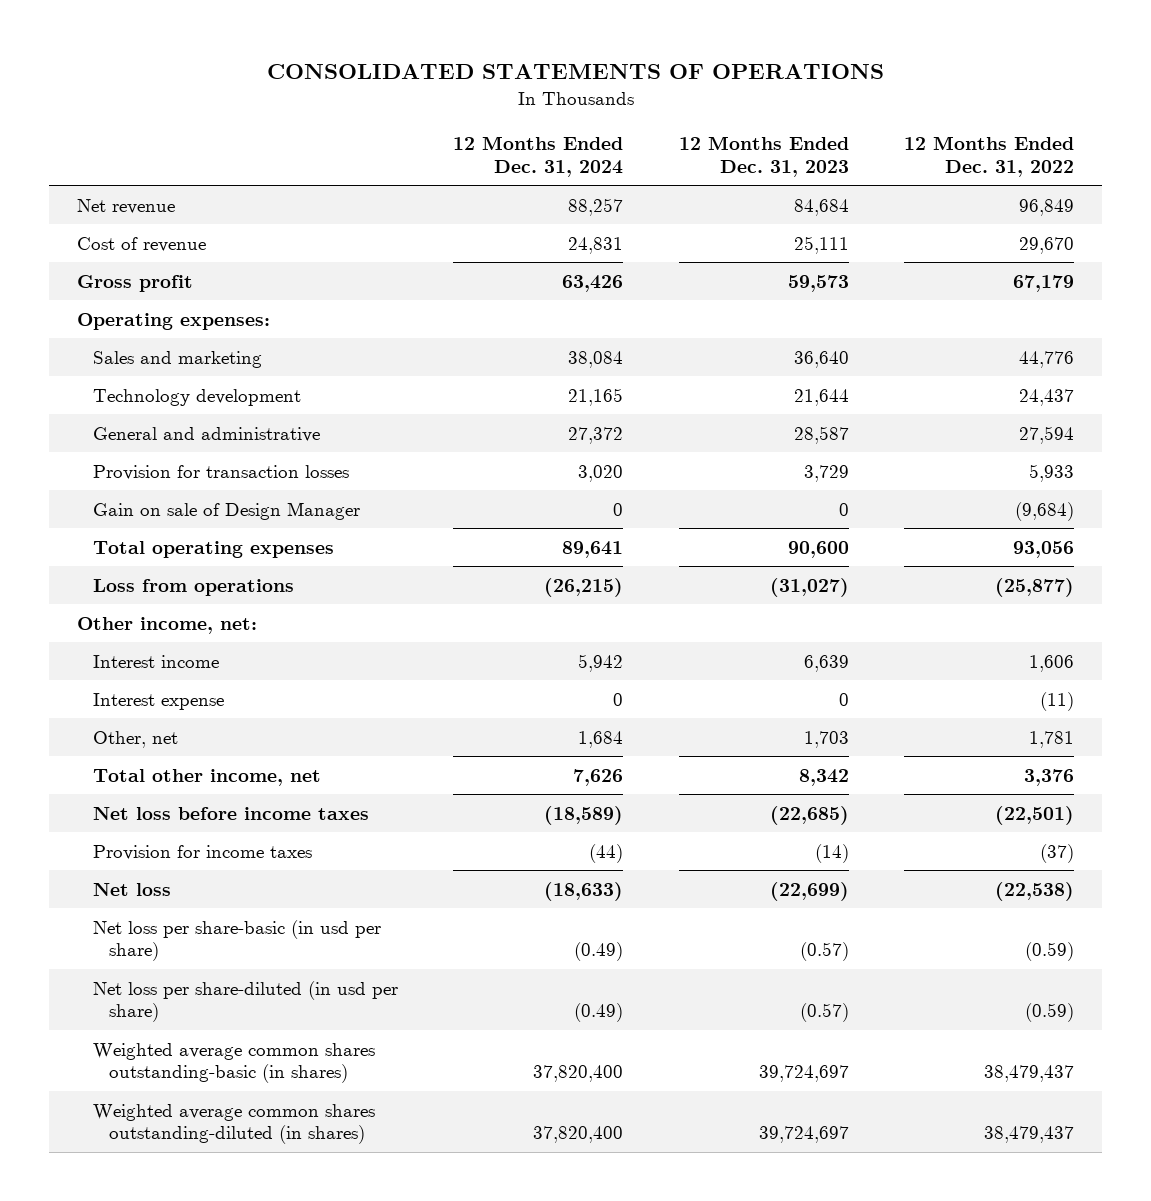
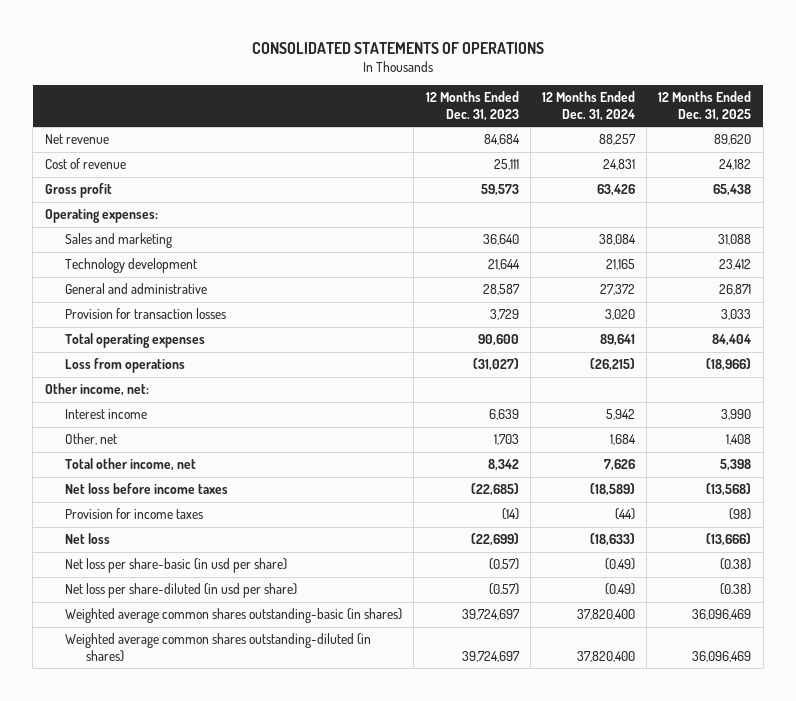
- | 12 Months Ended Dec. 31, 2024 | 12 Months Ended Dec. 31, 2023 | 12 Months Ended Dec. 31, 2022
+ | 12 Months Ended Dec. 31, 2023 | 12 Months Ended Dec. 31, 2024 | 12 Months Ended Dec. 31, 2025
- Gain on sale of Design Manager | 0 | 0 | (9,684)
- Interest expense | 0 | 0 | (11)

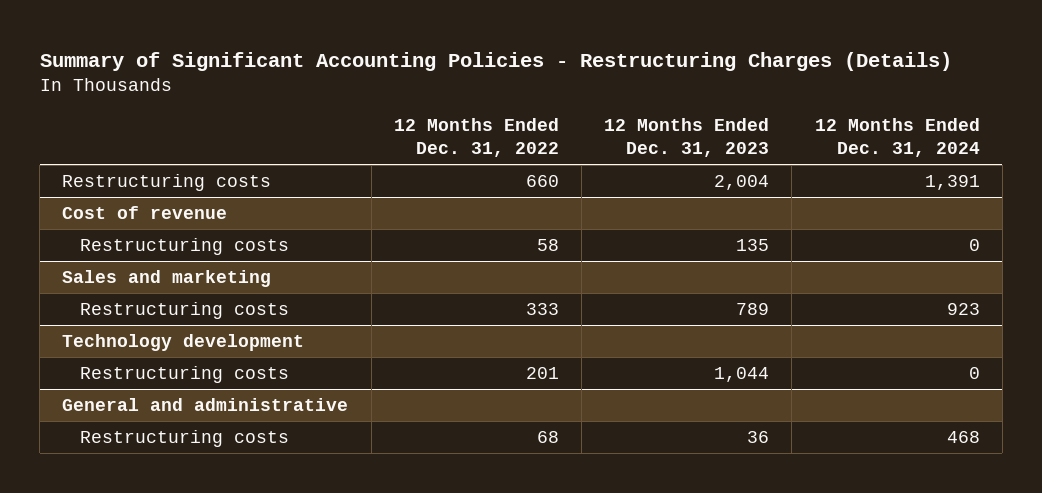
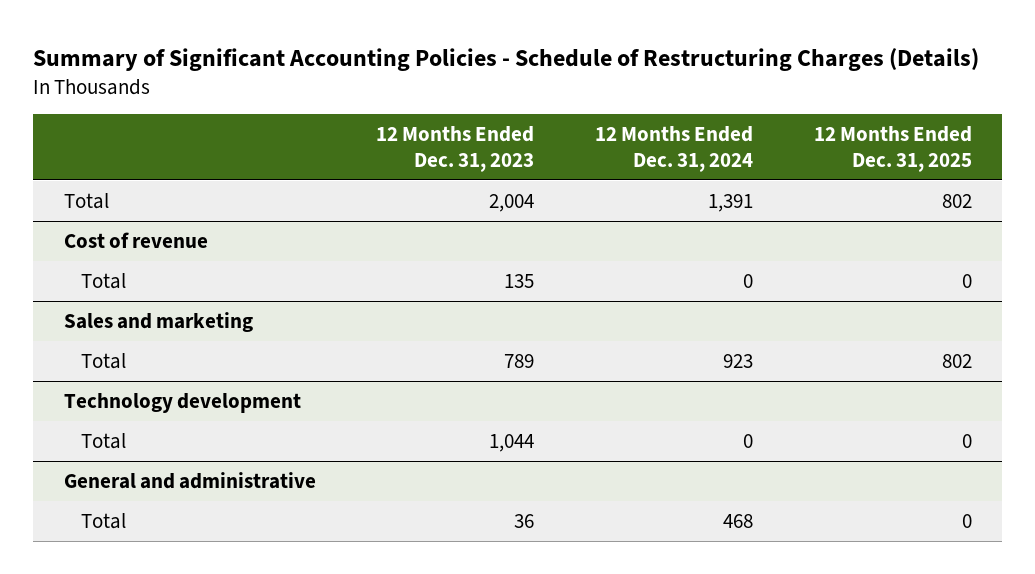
- Summary of Significant Accounting Policies - Restructuring Charges (Details)
+ Summary of Significant Accounting Policies - Schedule of Restructuring Charges (Details)
- | 12 Months Ended Dec. 31, 2022 | 12 Months Ended Dec. 31, 2023 | 12 Months Ended Dec. 31, 2024
+ | 12 Months Ended Dec. 31, 2023 | 12 Months Ended Dec. 31, 2024 | 12 Months Ended Dec. 31, 2025
- Restructuring costs | 660 | 2,004 | 1,391
+ Total | 2,004 | 1,391 | 802
@ Cost of revenue
- Restructuring costs | 58 | 135 | 0
+ Total | 135 | 0 | 0
@ Sales and marketing
- Restructuring costs | 333 | 789 | 923
+ Total | 789 | 923 | 802
@ Technology development
- Restructuring costs | 201 | 1,044 | 0
+ Total | 1,044 | 0 | 0
@ General and administrative
- Restructuring costs | 68 | 36 | 468
+ Total | 36 | 468 | 0

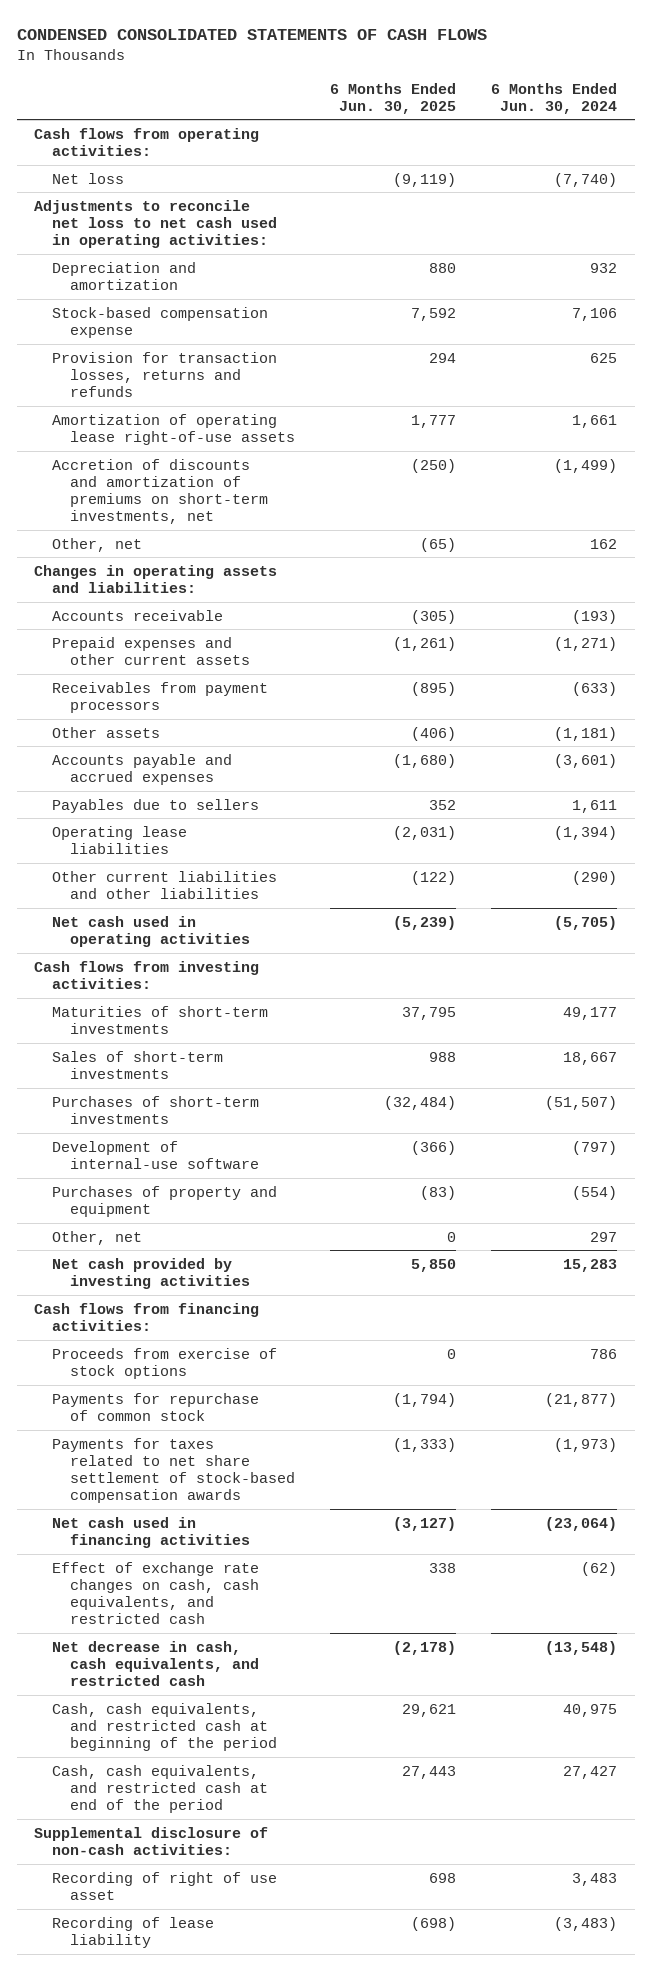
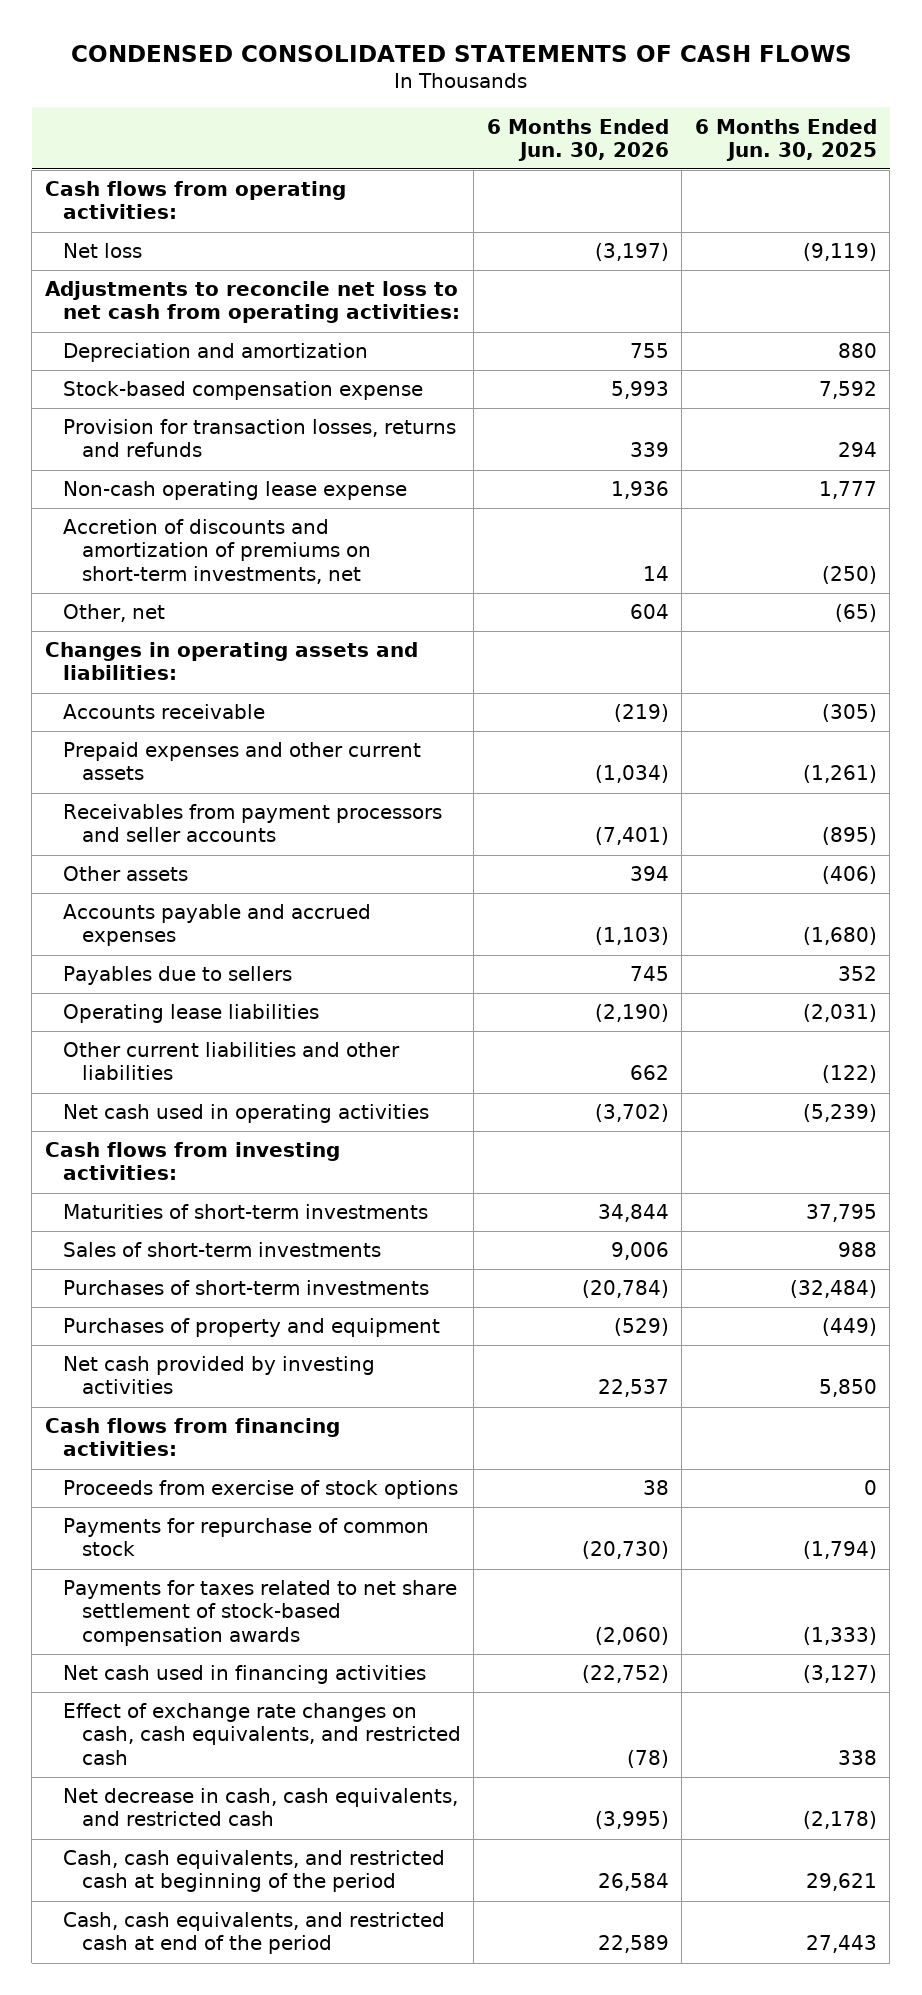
- | 6 Months Ended Jun. 30, 2025 | 6 Months Ended Jun. 30, 2024
+ | 6 Months Ended Jun. 30, 2026 | 6 Months Ended Jun. 30, 2025
- Adjustments to reconcile net loss to net cash used in operating activities:
+ Adjustments to reconcile net loss to net cash from operating activities:
- Amortization of operating lease right-of-use assets | 1,777 | 1,661
+ Non-cash operating lease expense | 1,936 | 1,777
- Receivables from payment processors | (895) | (633)
+ Receivables from payment processors and seller accounts | (7,401) | (895)
- Development of internal-use software | (366) | (797)
- Purchases of property and equipment | (83) | (554)
- Other, net | 0 | 297
+ Purchases of property and equipment | (529) | (449)
- Supplemental disclosure of non-cash activities:
- Recording of right of use asset | 698 | 3,483
- Recording of lease liability | (698) | (3,483)

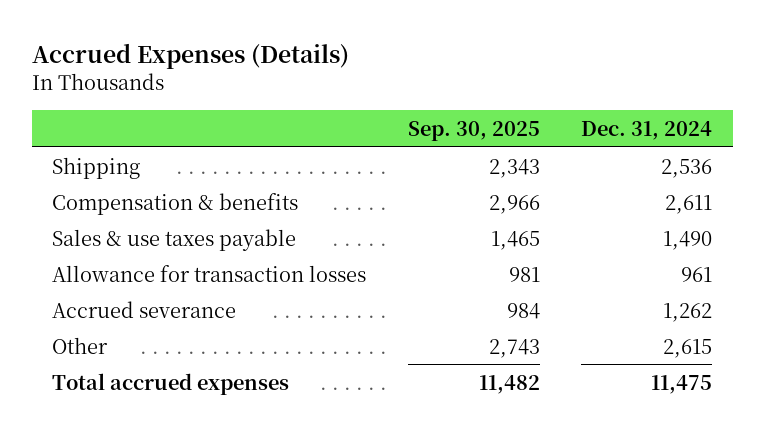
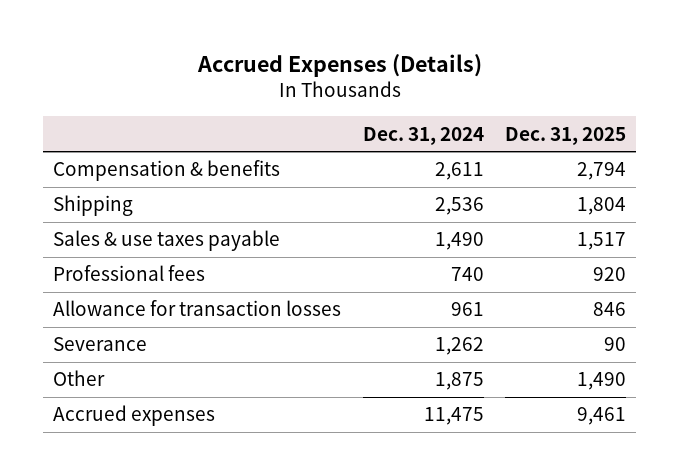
- | Sep. 30, 2025 | Dec. 31, 2024
+ | Dec. 31, 2024 | Dec. 31, 2025
moved down: Shipping | 2,536 | 1,804
+ Professional fees | 740 | 920
- Accrued severance | 984 | 1,262
- Other | 2,743 | 2,615
- Total accrued expenses | 11,482 | 11,475
+ Severance | 1,262 | 90
+ Other | 1,875 | 1,490
+ Accrued expenses | 11,475 | 9,461

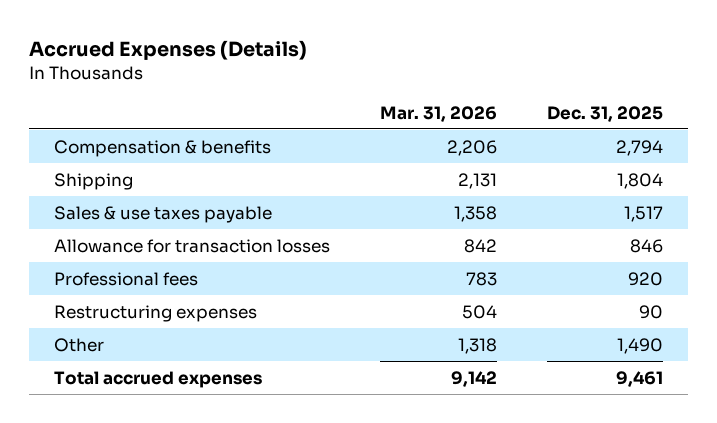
- | Dec. 31, 2024 | Dec. 31, 2025
+ | Mar. 31, 2026 | Dec. 31, 2025
- Severance | 1,262 | 90
moved down: Professional fees | 783 | 920
+ Restructuring expenses | 504 | 90
- Accrued expenses | 11,475 | 9,461
+ Total accrued expenses | 9,142 | 9,461

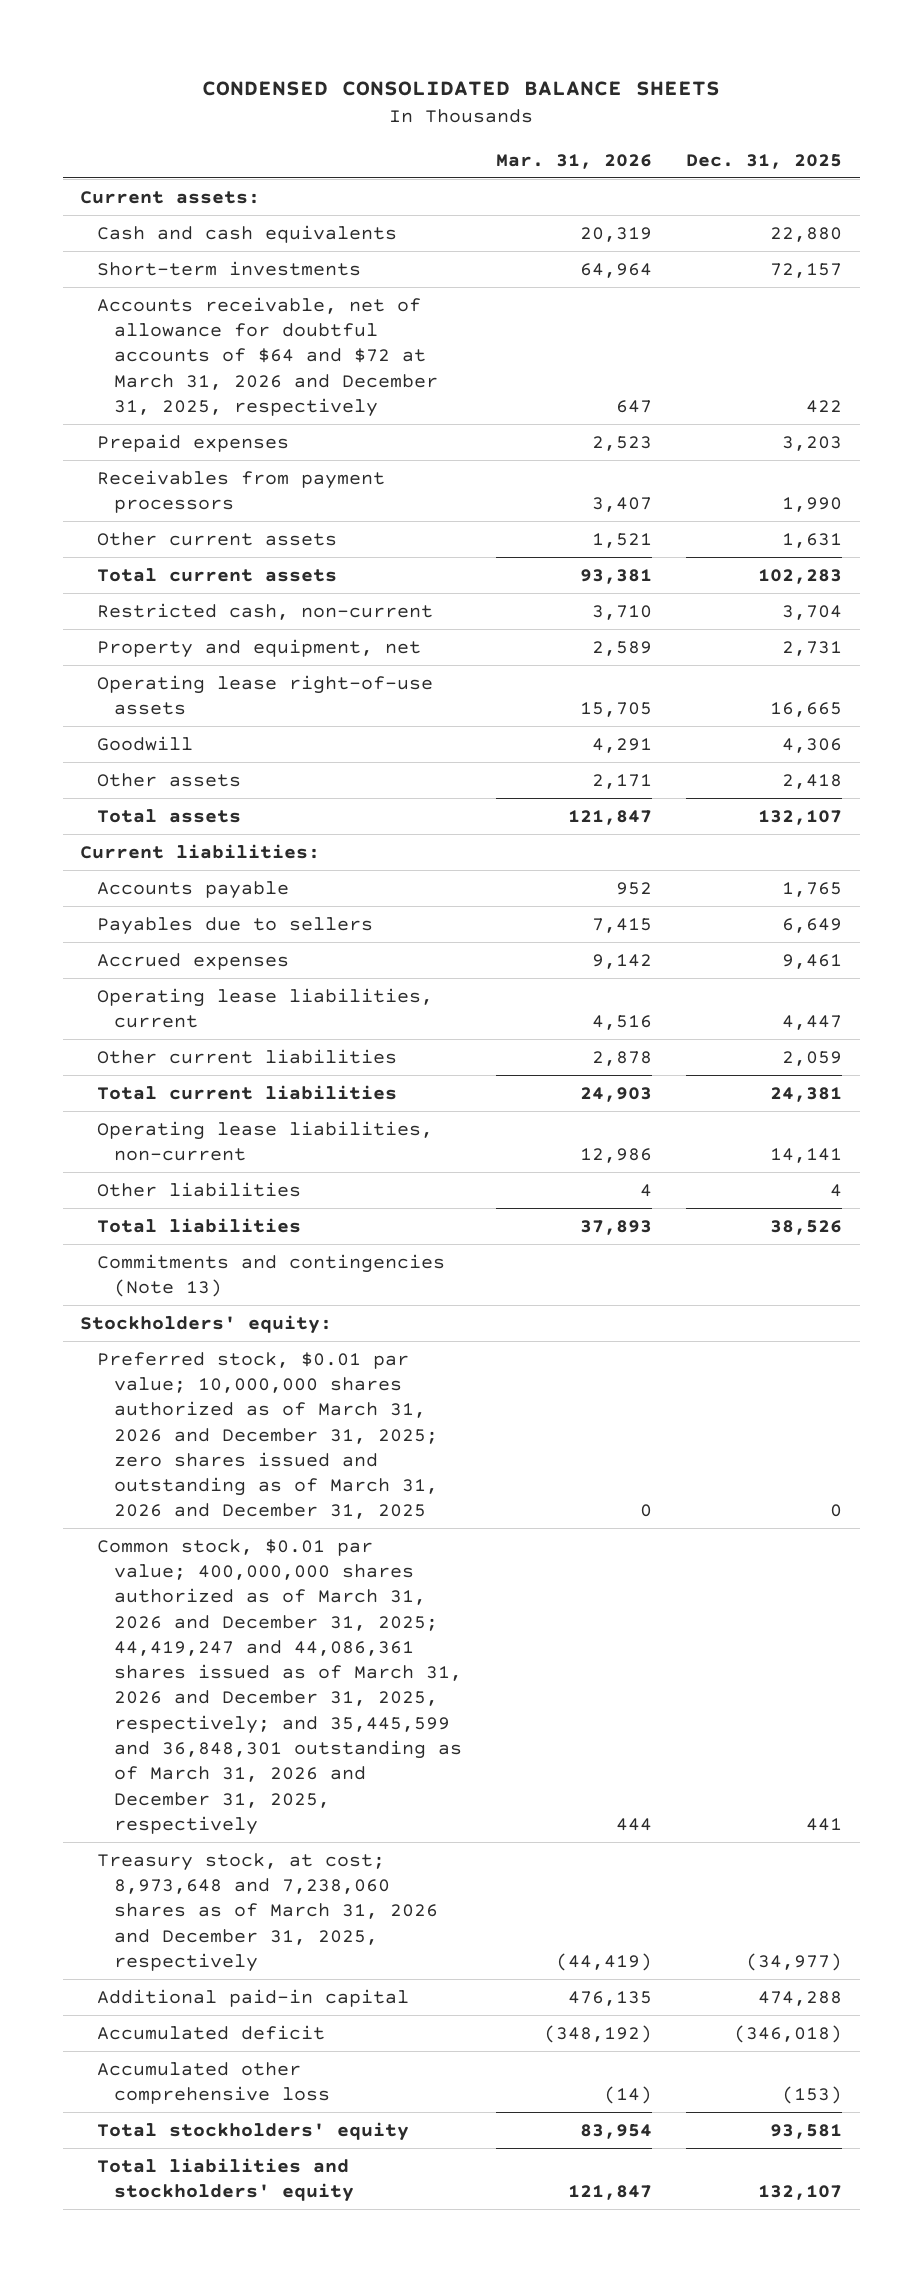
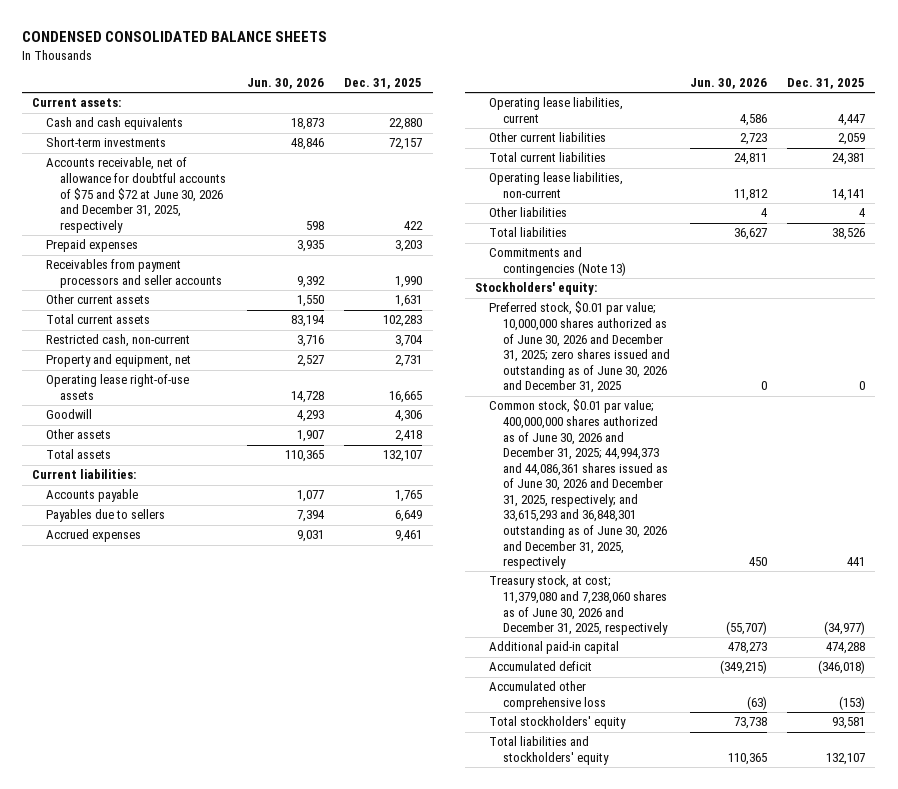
- | Mar. 31, 2026 | Dec. 31, 2025
+ | Jun. 30, 2026 | Dec. 31, 2025
- Accounts receivable, net of allowance for doubtful accounts of $64 and $72 at March 31, 2026 and December 31, 2025, respectively | 647 | 422
+ Accounts receivable, net of allowance for doubtful accounts of $75 and $72 at June 30, 2026 and December 31, 2025, respectively | 598 | 422
- Receivables from payment processors | 3,407 | 1,990
+ Receivables from payment processors and seller accounts | 9,392 | 1,990
- Preferred stock, $0.01 par value; 10,000,000 shares authorized as of March 31, 2026 and December 31, 2025; zero shares issued and outstanding as of March 31, 2026 and December 31, 2025 | 0 | 0
- Common stock, $0.01 par value; 400,000,000 shares authorized as of March 31, 2026 and December 31, 2025; 44,419,247 and 44,086,361 shares issued as of March 31, 2026 and December 31, 2025, respectively; and 35,445,599 and 36,848,301 outstanding as of March 31, 2026 and December 31, 2025, respectively | 444 | 441
- Treasury stock, at cost; 8,973,648 and 7,238,060 shares as of March 31, 2026 and December 31, 2025, respectively | (44,419) | (34,977)
+ Preferred stock, $0.01 par value; 10,000,000 shares authorized as of June 30, 2026 and December 31, 2025; zero shares issued and outstanding as of June 30, 2026 and December 31, 2025 | 0 | 0
+ Common stock, $0.01 par value; 400,000,000 shares authorized as of June 30, 2026 and December 31, 2025; 44,994,373 and 44,086,361 shares issued as of June 30, 2026 and December 31, 2025, respectively; and 33,615,293 and 36,848,301 outstanding as of June 30, 2026 and December 31, 2025, respectively | 450 | 441
+ Treasury stock, at cost; 11,379,080 and 7,238,060 shares as of June 30, 2026 and December 31, 2025, respectively | (55,707) | (34,977)

